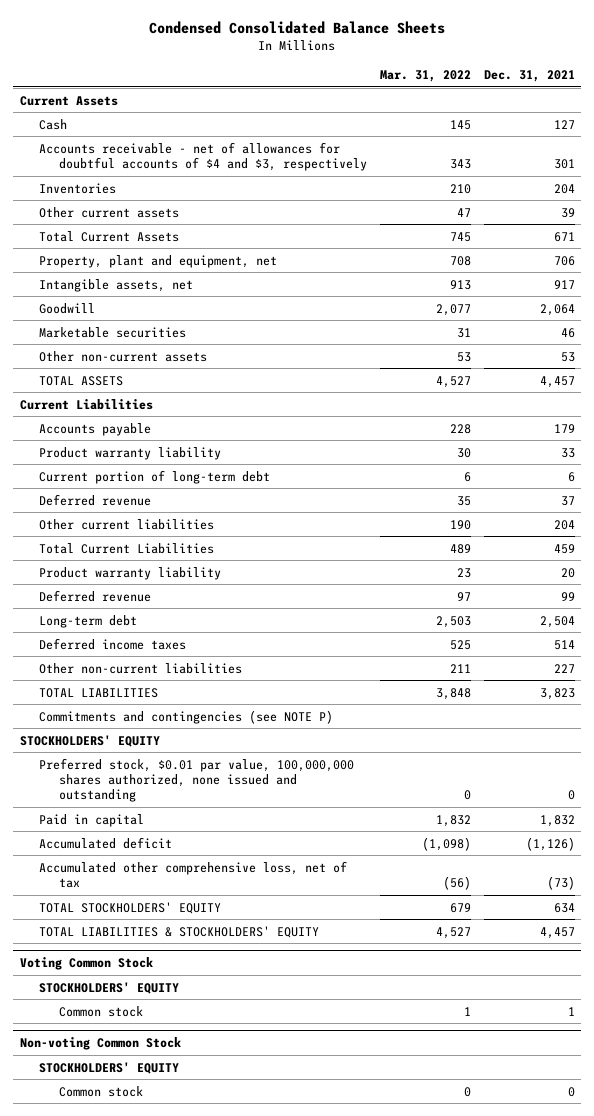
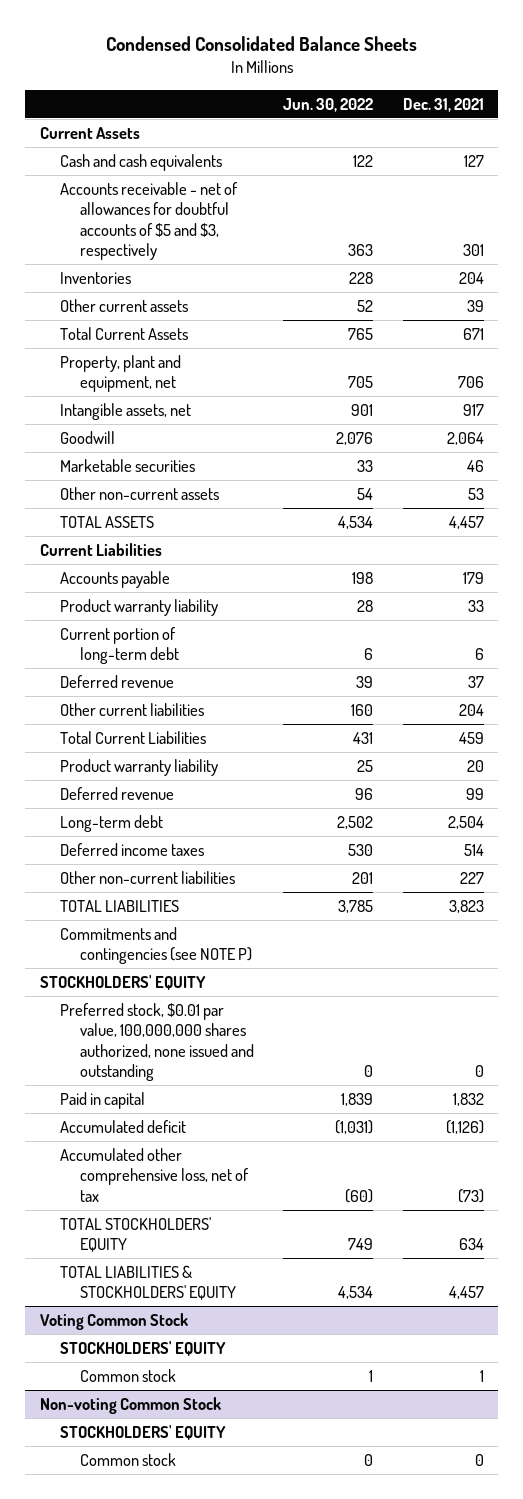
- | Mar. 31, 2022 | Dec. 31, 2021
+ | Jun. 30, 2022 | Dec. 31, 2021
- Cash | 145 | 127
- Accounts receivable - net of allowances for doubtful accounts of $4 and $3, respectively | 343 | 301
+ Cash and cash equivalents | 122 | 127
+ Accounts receivable - net of allowances for doubtful accounts of $5 and $3, respectively | 363 | 301

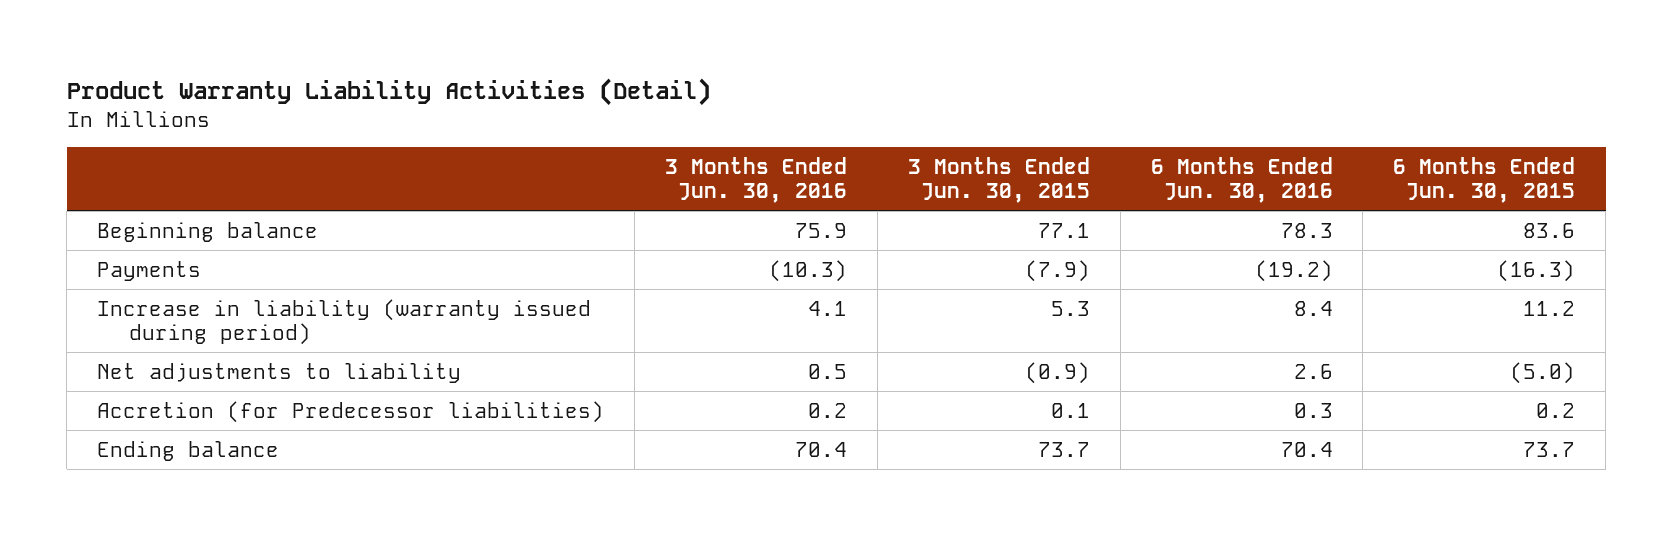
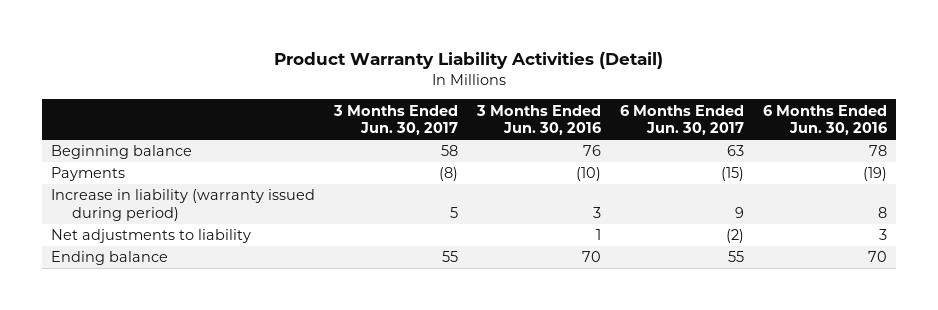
- | 3 Months Ended Jun. 30, 2016 | 3 Months Ended Jun. 30, 2015 | 6 Months Ended Jun. 30, 2016 | 6 Months Ended Jun. 30, 2015
+ | 3 Months Ended Jun. 30, 2017 | 3 Months Ended Jun. 30, 2016 | 6 Months Ended Jun. 30, 2017 | 6 Months Ended Jun. 30, 2016
- Beginning balance | 75.9 | 77.1 | 78.3 | 83.6
- Payments | (10.3) | (7.9) | (19.2) | (16.3)
- Increase in liability (warranty issued during period) | 4.1 | 5.3 | 8.4 | 11.2
- Net adjustments to liability | 0.5 | (0.9) | 2.6 | (5.0)
- Accretion (for Predecessor liabilities) | 0.2 | 0.1 | 0.3 | 0.2
- Ending balance | 70.4 | 73.7 | 70.4 | 73.7
+ Beginning balance | 58 | 76 | 63 | 78
+ Payments | (8) | (10) | (15) | (19)
+ Increase in liability (warranty issued during period) | 5 | 3 | 9 | 8
+ Net adjustments to liability | | 1 | (2) | 3
+ Ending balance | 55 | 70 | 55 | 70

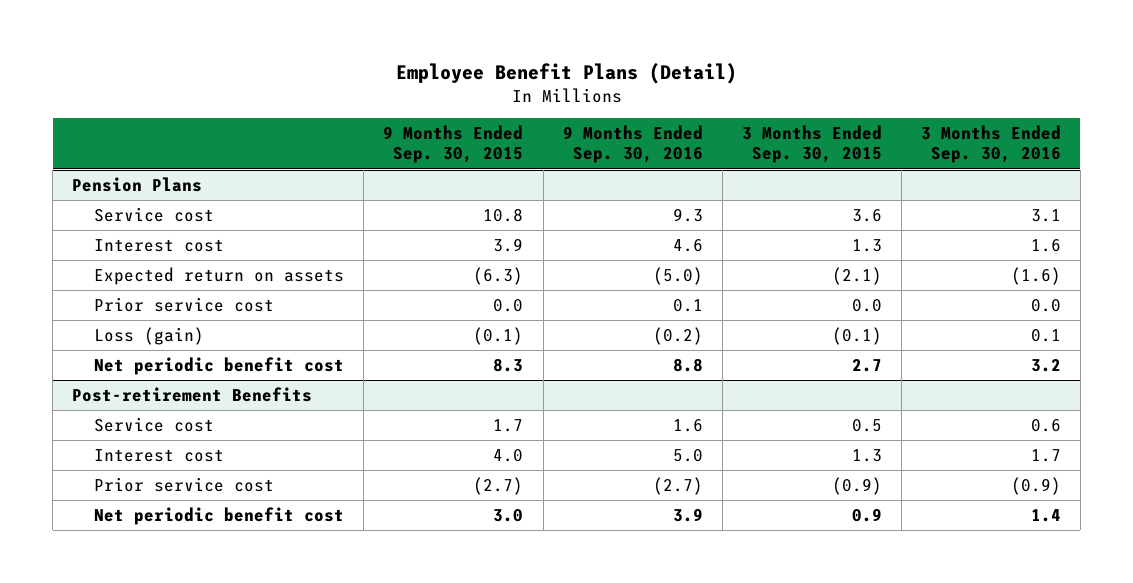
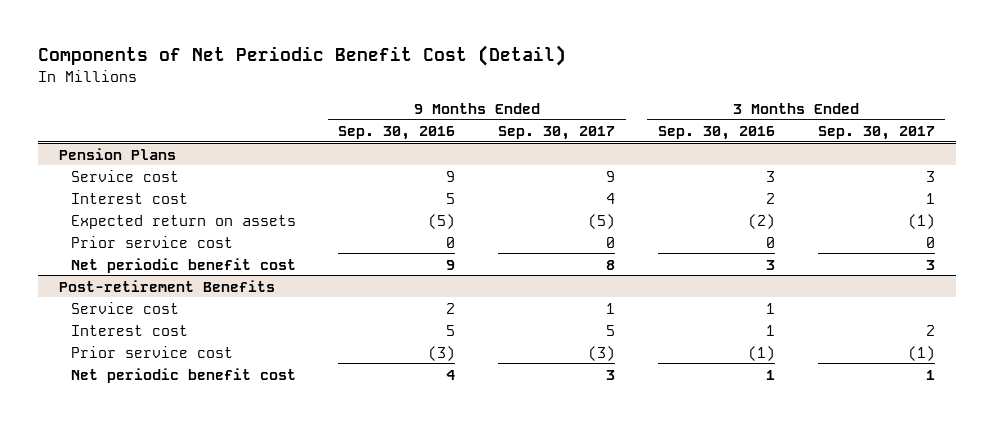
- Employee Benefit Plans (Detail)
+ Components of Net Periodic Benefit Cost (Detail)
- | 9 Months Ended Sep. 30, 2015 | 9 Months Ended Sep. 30, 2016 | 3 Months Ended Sep. 30, 2015 | 3 Months Ended Sep. 30, 2016
+ | 9 Months Ended Sep. 30, 2016 | 9 Months Ended Sep. 30, 2017 | 3 Months Ended Sep. 30, 2016 | 3 Months Ended Sep. 30, 2017
@ Pension Plans
- Service cost | 10.8 | 9.3 | 3.6 | 3.1
- Interest cost | 3.9 | 4.6 | 1.3 | 1.6
- Expected return on assets | (6.3) | (5.0) | (2.1) | (1.6)
- Prior service cost | 0.0 | 0.1 | 0.0 | 0.0
- Loss (gain) | (0.1) | (0.2) | (0.1) | 0.1
- Net periodic benefit cost | 8.3 | 8.8 | 2.7 | 3.2
+ Service cost | 9 | 9 | 3 | 3
+ Interest cost | 5 | 4 | 2 | 1
+ Expected return on assets | (5) | (5) | (2) | (1)
+ Prior service cost | 0 | 0 | 0 | 0
+ Net periodic benefit cost | 9 | 8 | 3 | 3
@ Post-retirement Benefits
- Service cost | 1.7 | 1.6 | 0.5 | 0.6
- Interest cost | 4.0 | 5.0 | 1.3 | 1.7
- Prior service cost | (2.7) | (2.7) | (0.9) | (0.9)
- Net periodic benefit cost | 3.0 | 3.9 | 0.9 | 1.4
+ Service cost | 2 | 1 | 1 |
+ Interest cost | 5 | 5 | 1 | 2
+ Prior service cost | (3) | (3) | (1) | (1)
+ Net periodic benefit cost | 4 | 3 | 1 | 1

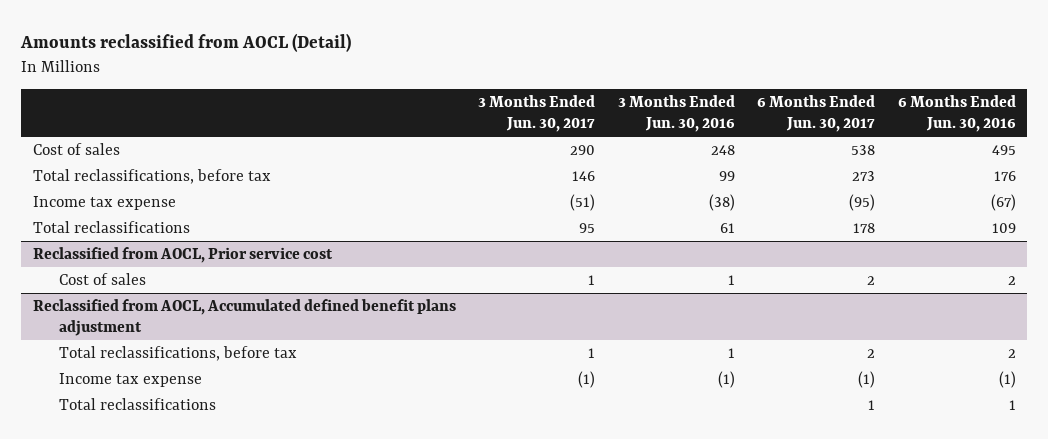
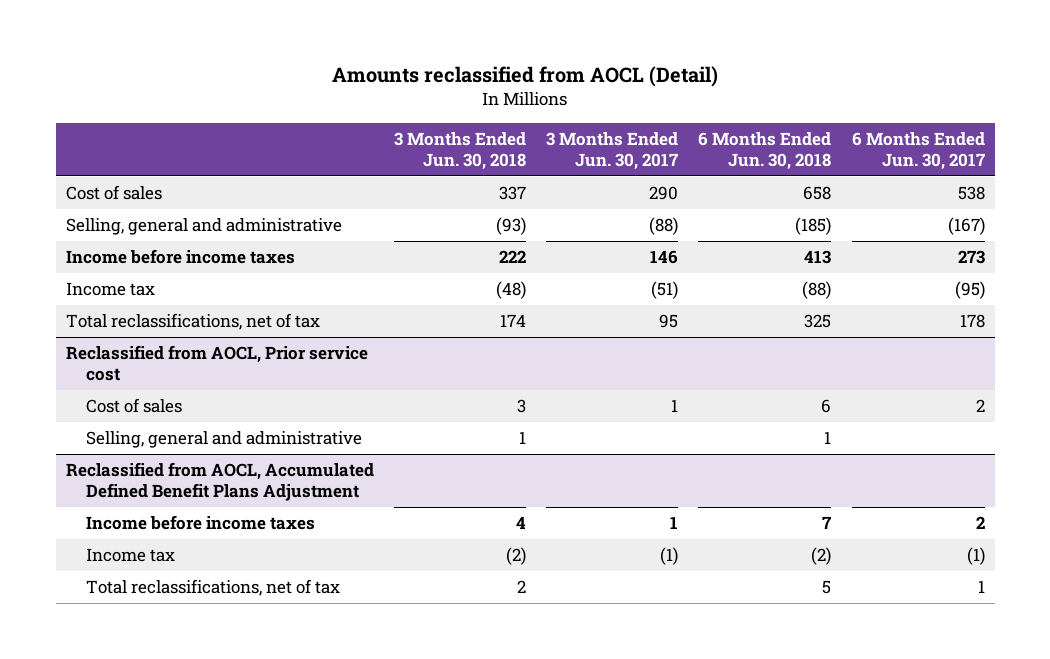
- | 3 Months Ended Jun. 30, 2017 | 3 Months Ended Jun. 30, 2016 | 6 Months Ended Jun. 30, 2017 | 6 Months Ended Jun. 30, 2016
+ | 3 Months Ended Jun. 30, 2018 | 3 Months Ended Jun. 30, 2017 | 6 Months Ended Jun. 30, 2018 | 6 Months Ended Jun. 30, 2017
- Total reclassifications, before tax | 146 | 99 | 273 | 176
- Income tax expense | (51) | (38) | (95) | (67)
- Total reclassifications | 95 | 61 | 178 | 109
+ Selling, general and administrative | (93) | (88) | (185) | (167)
+ Income before income taxes | 222 | 146 | 413 | 273
+ Income tax | (48) | (51) | (88) | (95)
+ Total reclassifications, net of tax | 174 | 95 | 325 | 178
- Reclassified from AOCL, Accumulated defined benefit plans adjustment
- Total reclassifications, before tax | 1 | 1 | 2 | 2
- Income tax expense | (1) | (1) | (1) | (1)
- Total reclassifications | | | 1 | 1
@ Reclassified from AOCL, Prior service cost
+ Selling, general and administrative | 1 | | 1 |
+ Reclassified from AOCL, Accumulated Defined Benefit Plans Adjustment
+ Income before income taxes | 4 | 1 | 7 | 2
+ Income tax | (2) | (1) | (2) | (1)
+ Total reclassifications, net of tax | 2 | | 5 | 1

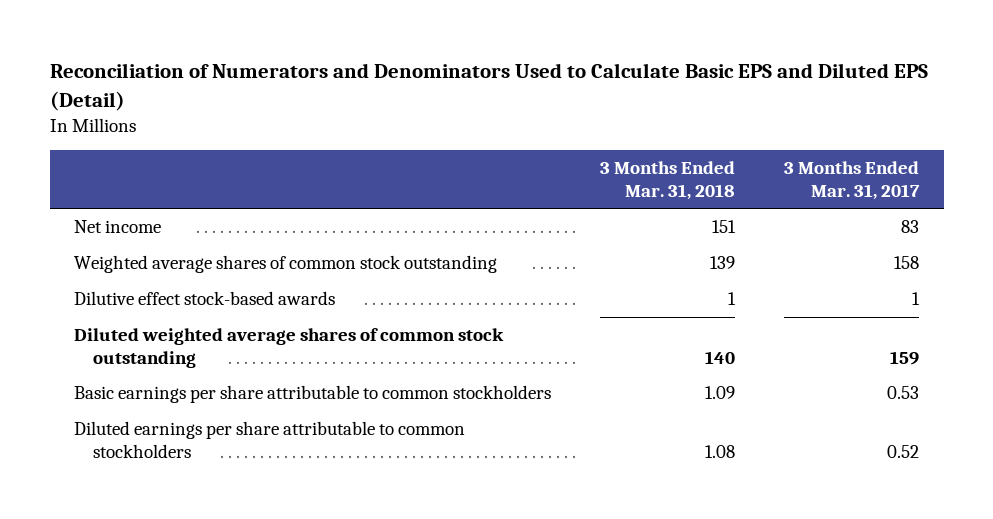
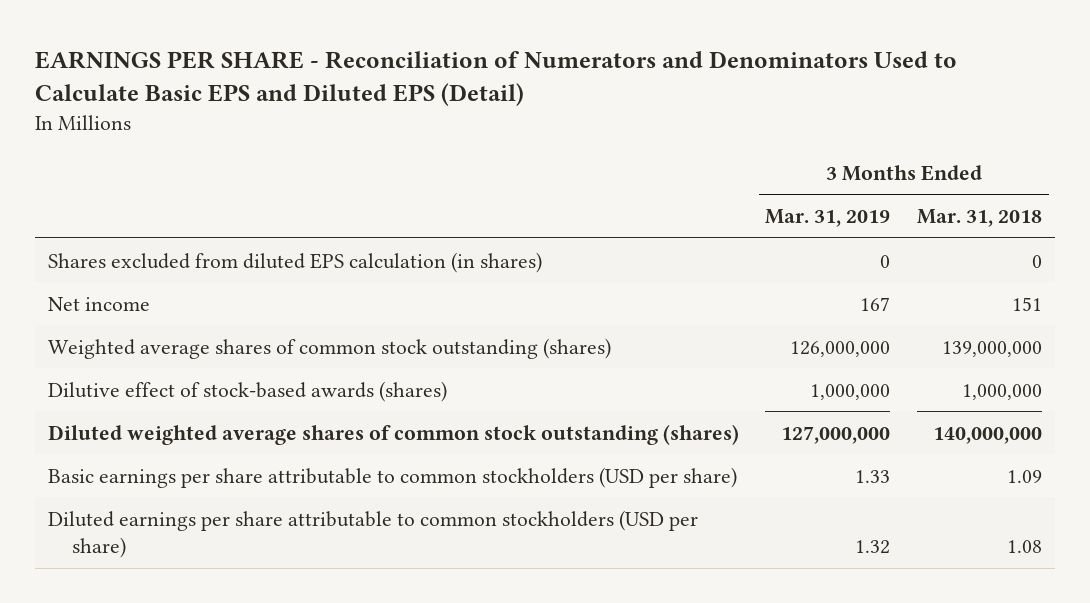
- Reconciliation of Numerators and Denominators Used to Calculate Basic EPS and Diluted EPS (Detail)
+ EARNINGS PER SHARE - Reconciliation of Numerators and Denominators Used to Calculate Basic EPS and Diluted EPS (Detail)
- | 3 Months Ended Mar. 31, 2018 | 3 Months Ended Mar. 31, 2017
+ | 3 Months Ended Mar. 31, 2019 | 3 Months Ended Mar. 31, 2018
+ Shares excluded from diluted EPS calculation (in shares) | 0 | 0
- Weighted average shares of common stock outstanding | 139 | 158
- Dilutive effect stock-based awards | 1 | 1
- Diluted weighted average shares of common stock outstanding | 140 | 159
- Basic earnings per share attributable to common stockholders | 1.09 | 0.53
- Diluted earnings per share attributable to common stockholders | 1.08 | 0.52
+ Weighted average shares of common stock outstanding (shares) | 126,000,000 | 139,000,000
+ Dilutive effect of stock-based awards (shares) | 1,000,000 | 1,000,000
+ Diluted weighted average shares of common stock outstanding (shares) | 127,000,000 | 140,000,000
+ Basic earnings per share attributable to common stockholders (USD per share) | 1.33 | 1.09
+ Diluted earnings per share attributable to common stockholders (USD per share) | 1.32 | 1.08

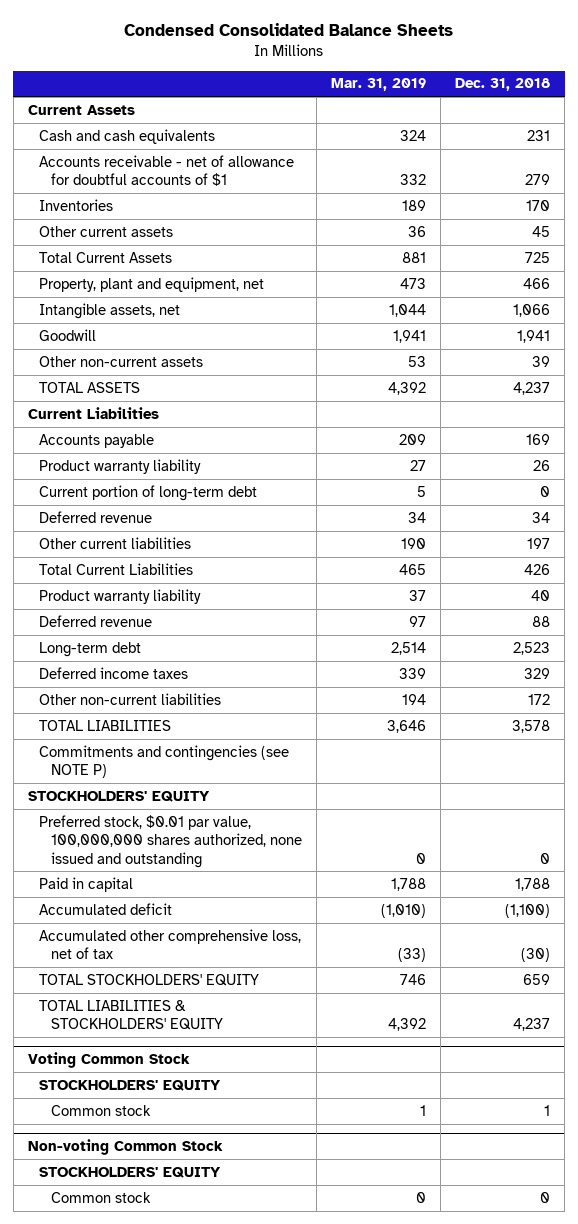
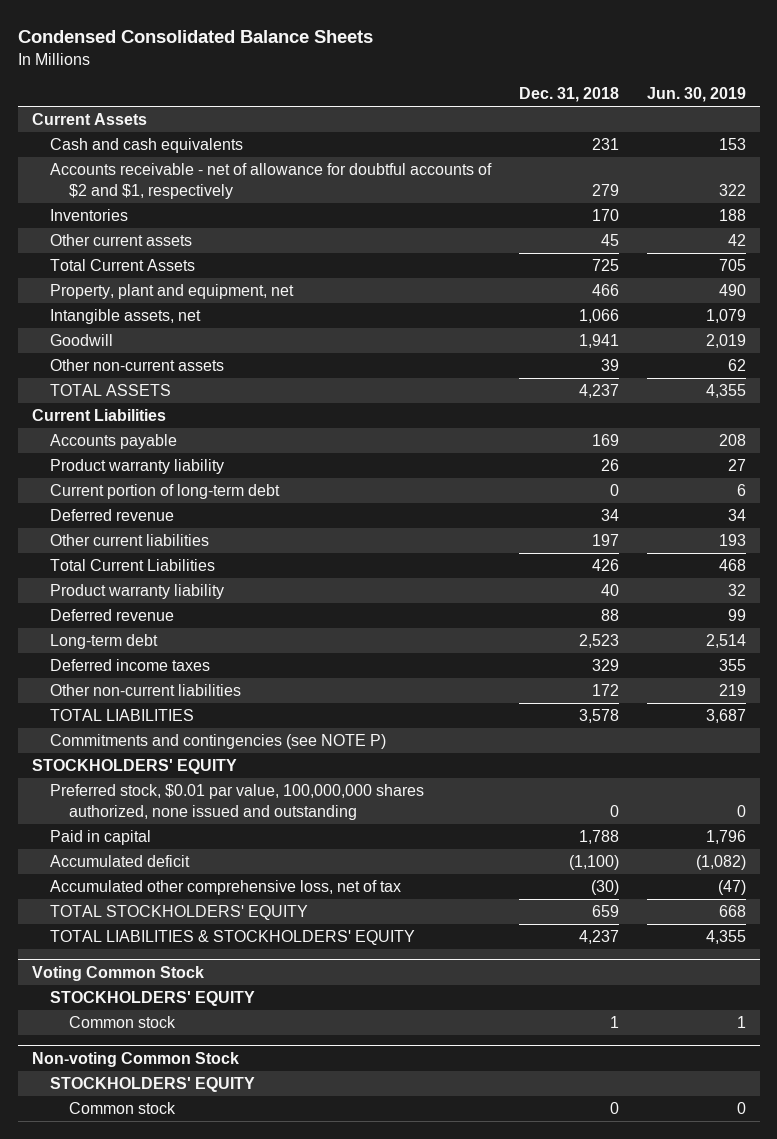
- | Mar. 31, 2019 | Dec. 31, 2018
+ | Dec. 31, 2018 | Jun. 30, 2019
- Accounts receivable - net of allowance for doubtful accounts of $1 | 332 | 279
+ Accounts receivable - net of allowance for doubtful accounts of $2 and $1, respectively | 279 | 322

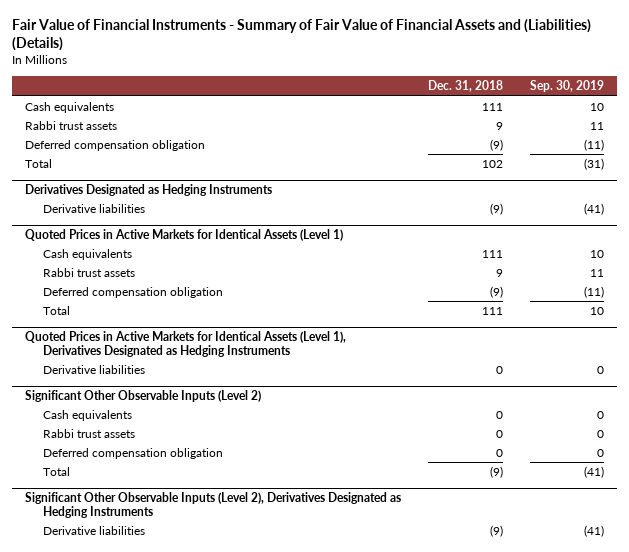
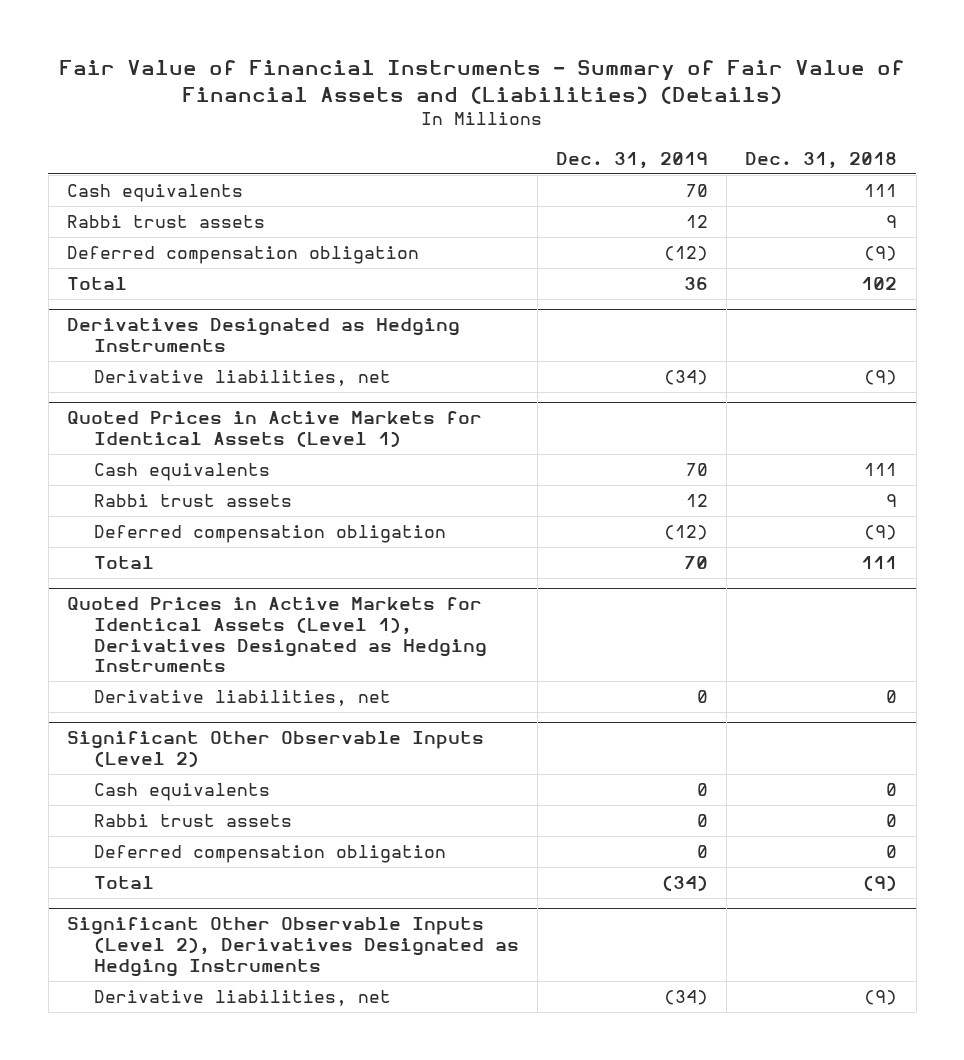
- | Dec. 31, 2018 | Sep. 30, 2019
+ | Dec. 31, 2019 | Dec. 31, 2018
@ Derivatives Designated as Hedging Instruments
- Derivative liabilities | (9) | (41)
+ Derivative liabilities, net | (34) | (9)
@ Quoted Prices in Active Markets for Identical Assets (Level 1), Derivatives Designated as Hedging Instruments
- Derivative liabilities | 0 | 0
+ Derivative liabilities, net | 0 | 0
@ Significant Other Observable Inputs (Level 2), Derivatives Designated as Hedging Instruments
- Derivative liabilities | (9) | (41)
+ Derivative liabilities, net | (34) | (9)

